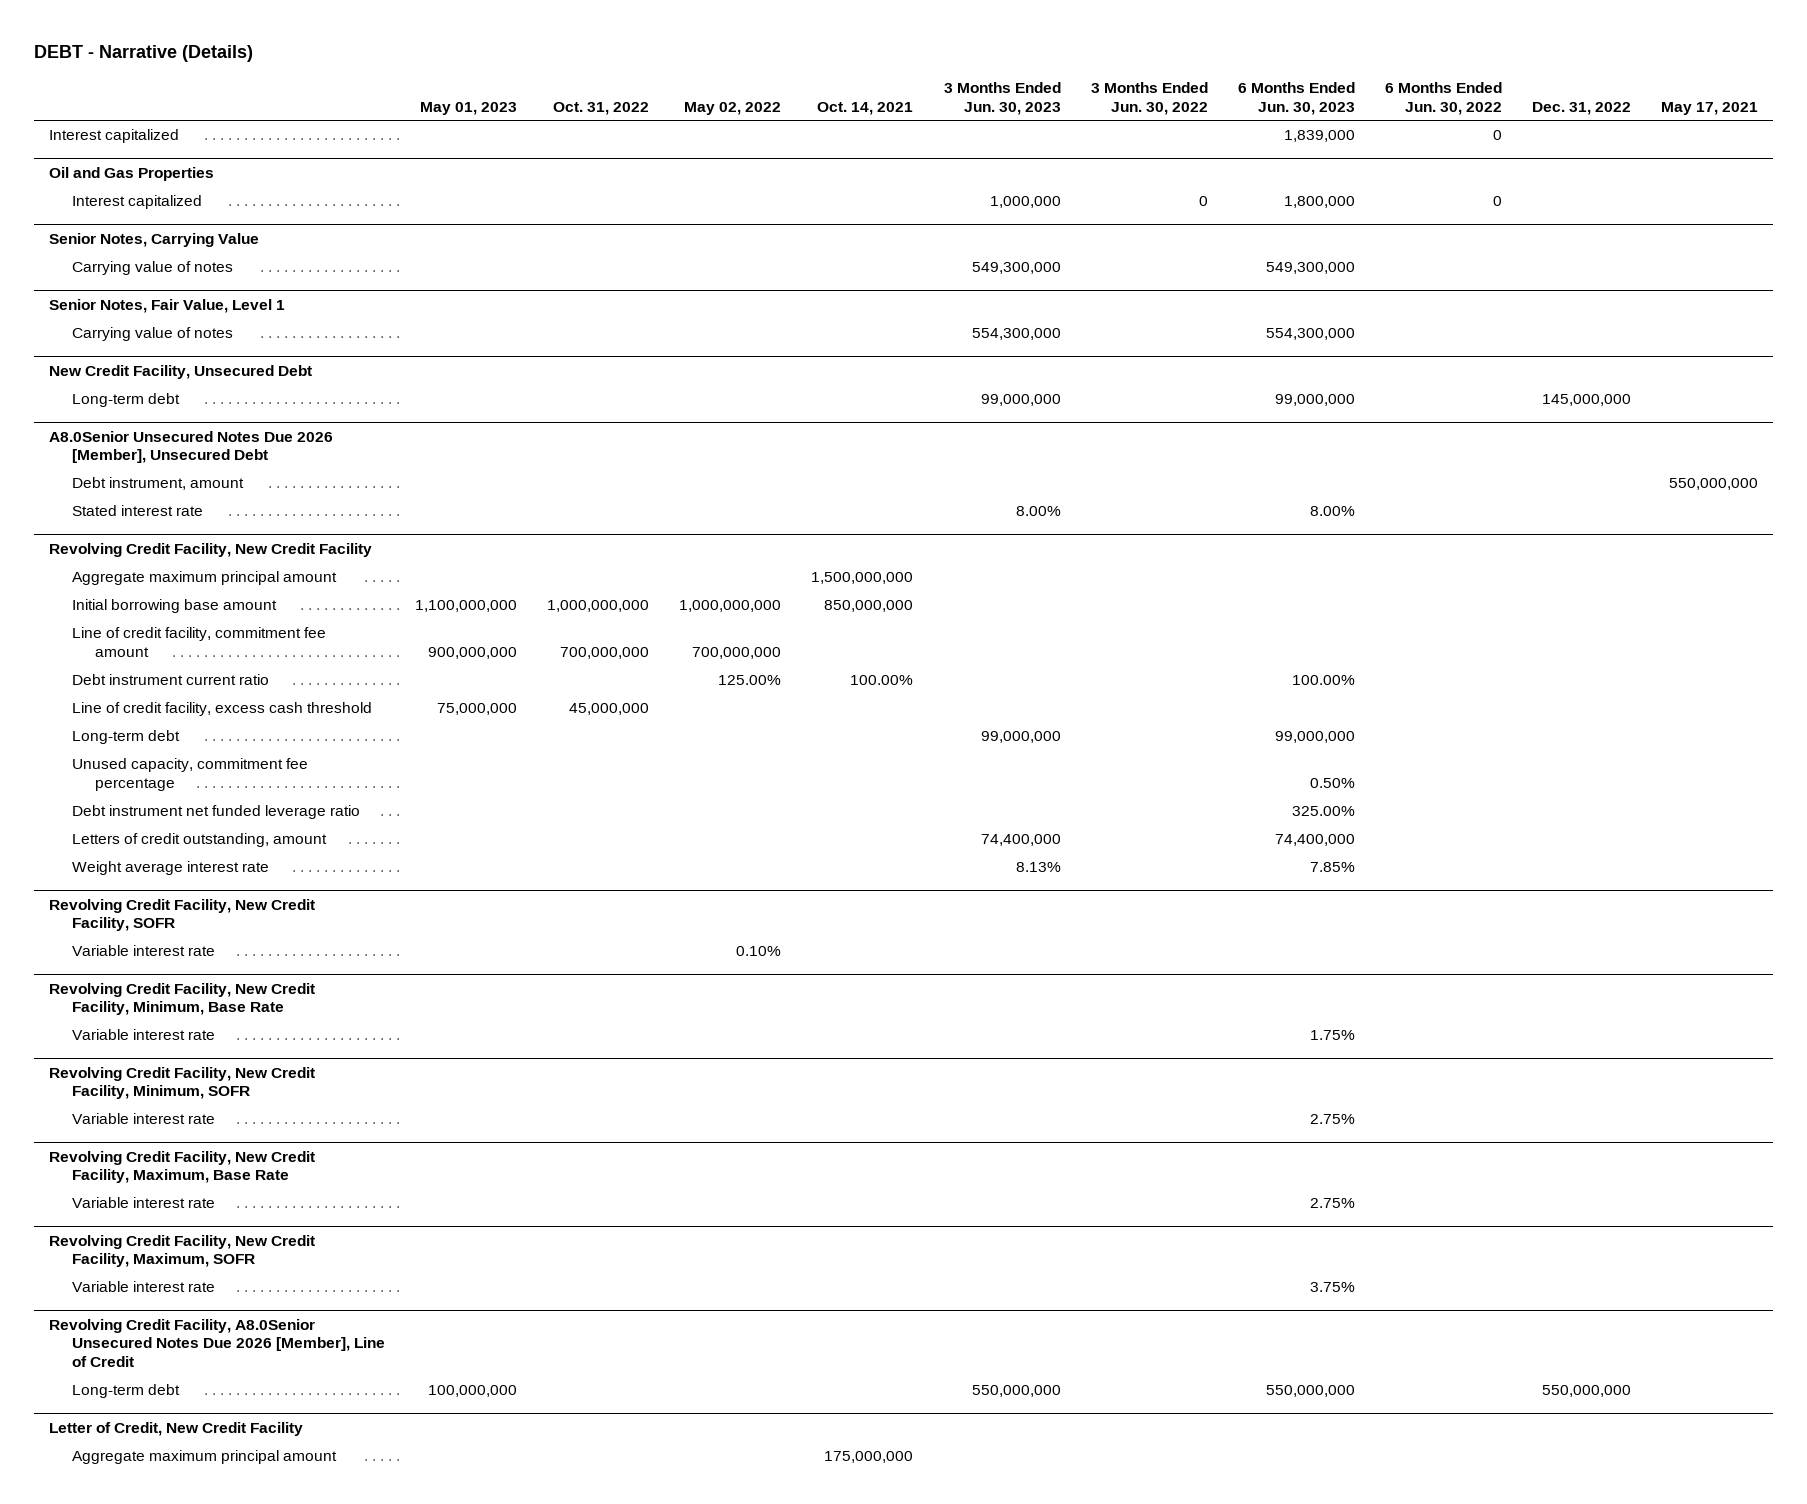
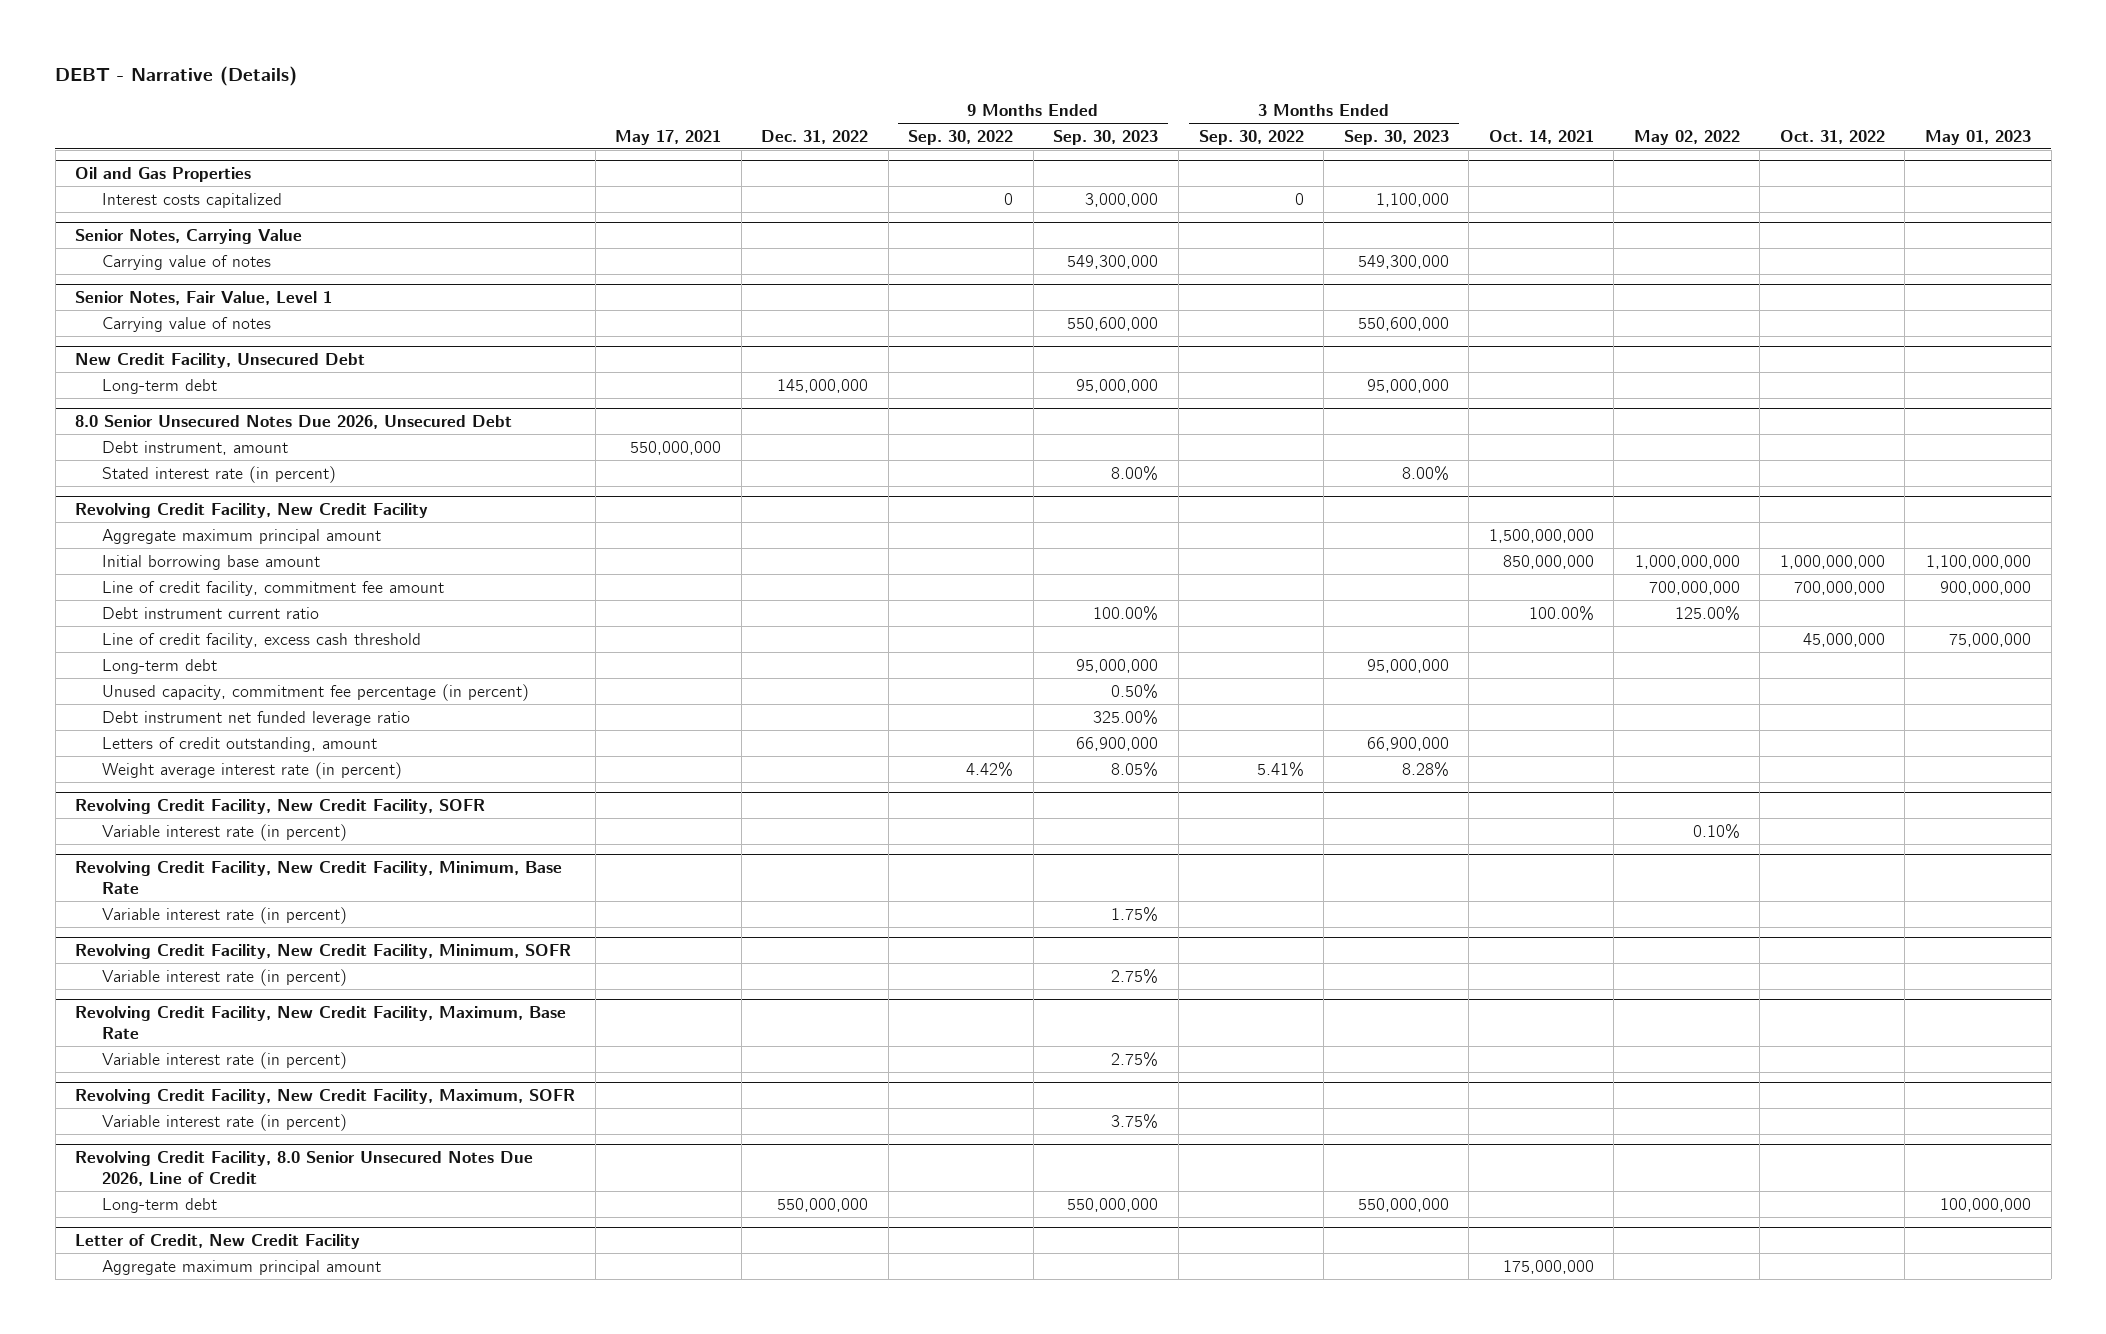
- | May 01, 2023 | Oct. 31, 2022 | May 02, 2022 | Oct. 14, 2021 | 3 Months Ended Jun. 30, 2023 | 3 Months Ended Jun. 30, 2022 | 6 Months Ended Jun. 30, 2023 | 6 Months Ended Jun. 30, 2022 | Dec. 31, 2022 | May 17, 2021
+ | May 17, 2021 | Dec. 31, 2022 | 9 Months Ended Sep. 30, 2022 | 9 Months Ended Sep. 30, 2023 | 3 Months Ended Sep. 30, 2022 | 3 Months Ended Sep. 30, 2023 | Oct. 14, 2021 | May 02, 2022 | Oct. 31, 2022 | May 01, 2023
- Interest capitalized | | | | | | | 1,839,000 | 0 | |
@ Oil and Gas Properties
- Interest capitalized | | | | | 1,000,000 | 0 | 1,800,000 | 0 | |
+ Interest costs capitalized | | | 0 | 3,000,000 | 0 | 1,100,000 | | | |
- A8.0Senior Unsecured Notes Due 2026 [Member], Unsecured Debt
+ 8.0 Senior Unsecured Notes Due 2026, Unsecured Debt
- Stated interest rate | | | | | 8.00% | | 8.00% | | |
+ Stated interest rate (in percent) | | | | 8.00% | | 8.00% | | | |
@ Revolving Credit Facility, New Credit Facility
- Unused capacity, commitment fee percentage | | | | | | | 0.50% | | |
+ Unused capacity, commitment fee percentage (in percent) | | | | 0.50% | | | | | |
- Weight average interest rate | | | | | 8.13% | | 7.85% | | |
+ Weight average interest rate (in percent) | | | 4.42% | 8.05% | 5.41% | 8.28% | | | |
@ Revolving Credit Facility, New Credit Facility, SOFR
- Variable interest rate | | | 0.10% | | | | | | |
+ Variable interest rate (in percent) | | | | | | | | 0.10% | |
@ Revolving Credit Facility, New Credit Facility, Minimum, Base Rate
- Variable interest rate | | | | | | | 1.75% | | |
+ Variable interest rate (in percent) | | | | 1.75% | | | | | |
@ Revolving Credit Facility, New Credit Facility, Minimum, SOFR
- Variable interest rate | | | | | | | 2.75% | | |
+ Variable interest rate (in percent) | | | | 2.75% | | | | | |
@ Revolving Credit Facility, New Credit Facility, Maximum, Base Rate
- Variable interest rate | | | | | | | 2.75% | | |
+ Variable interest rate (in percent) | | | | 2.75% | | | | | |
@ Revolving Credit Facility, New Credit Facility, Maximum, SOFR
- Variable interest rate | | | | | | | 3.75% | | |
- Revolving Credit Facility, A8.0Senior Unsecured Notes Due 2026 [Member], Line of Credit
@ Revolving Credit Facility, New Credit Facility, Maximum, SOFR
+ Variable interest rate (in percent) | | | | 3.75% | | | | | |
+ Revolving Credit Facility, 8.0 Senior Unsecured Notes Due 2026, Line of Credit

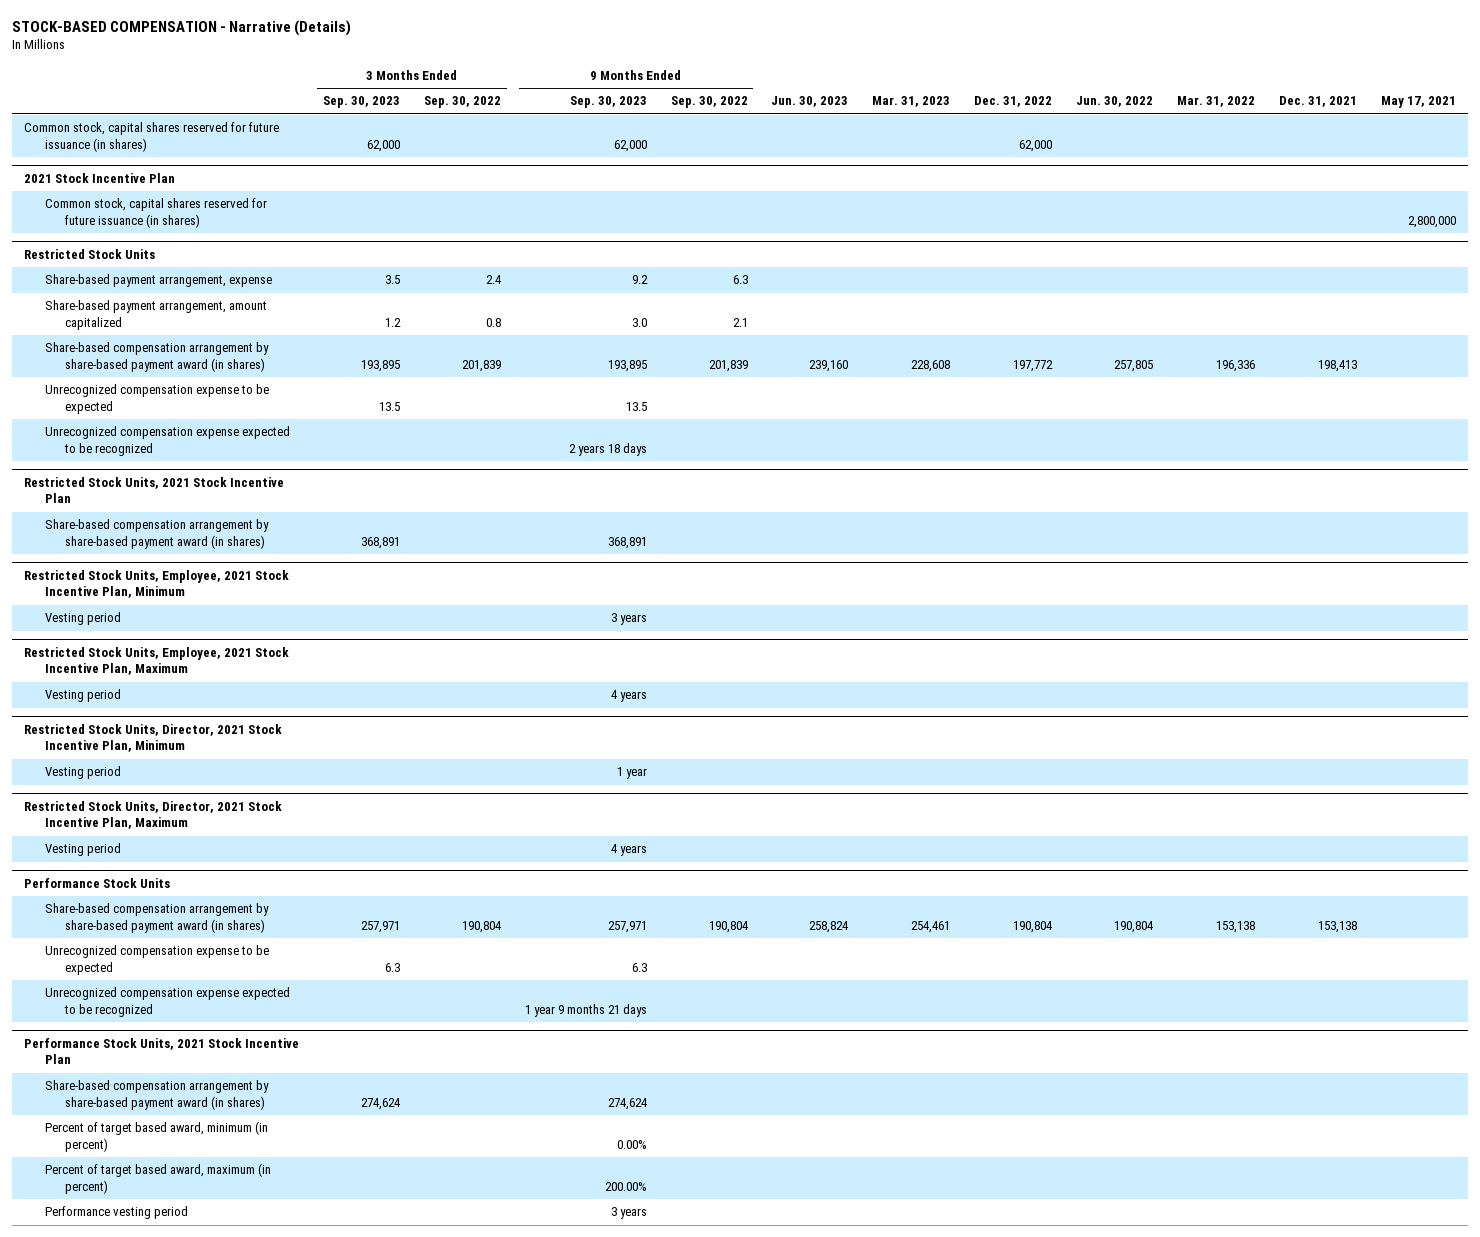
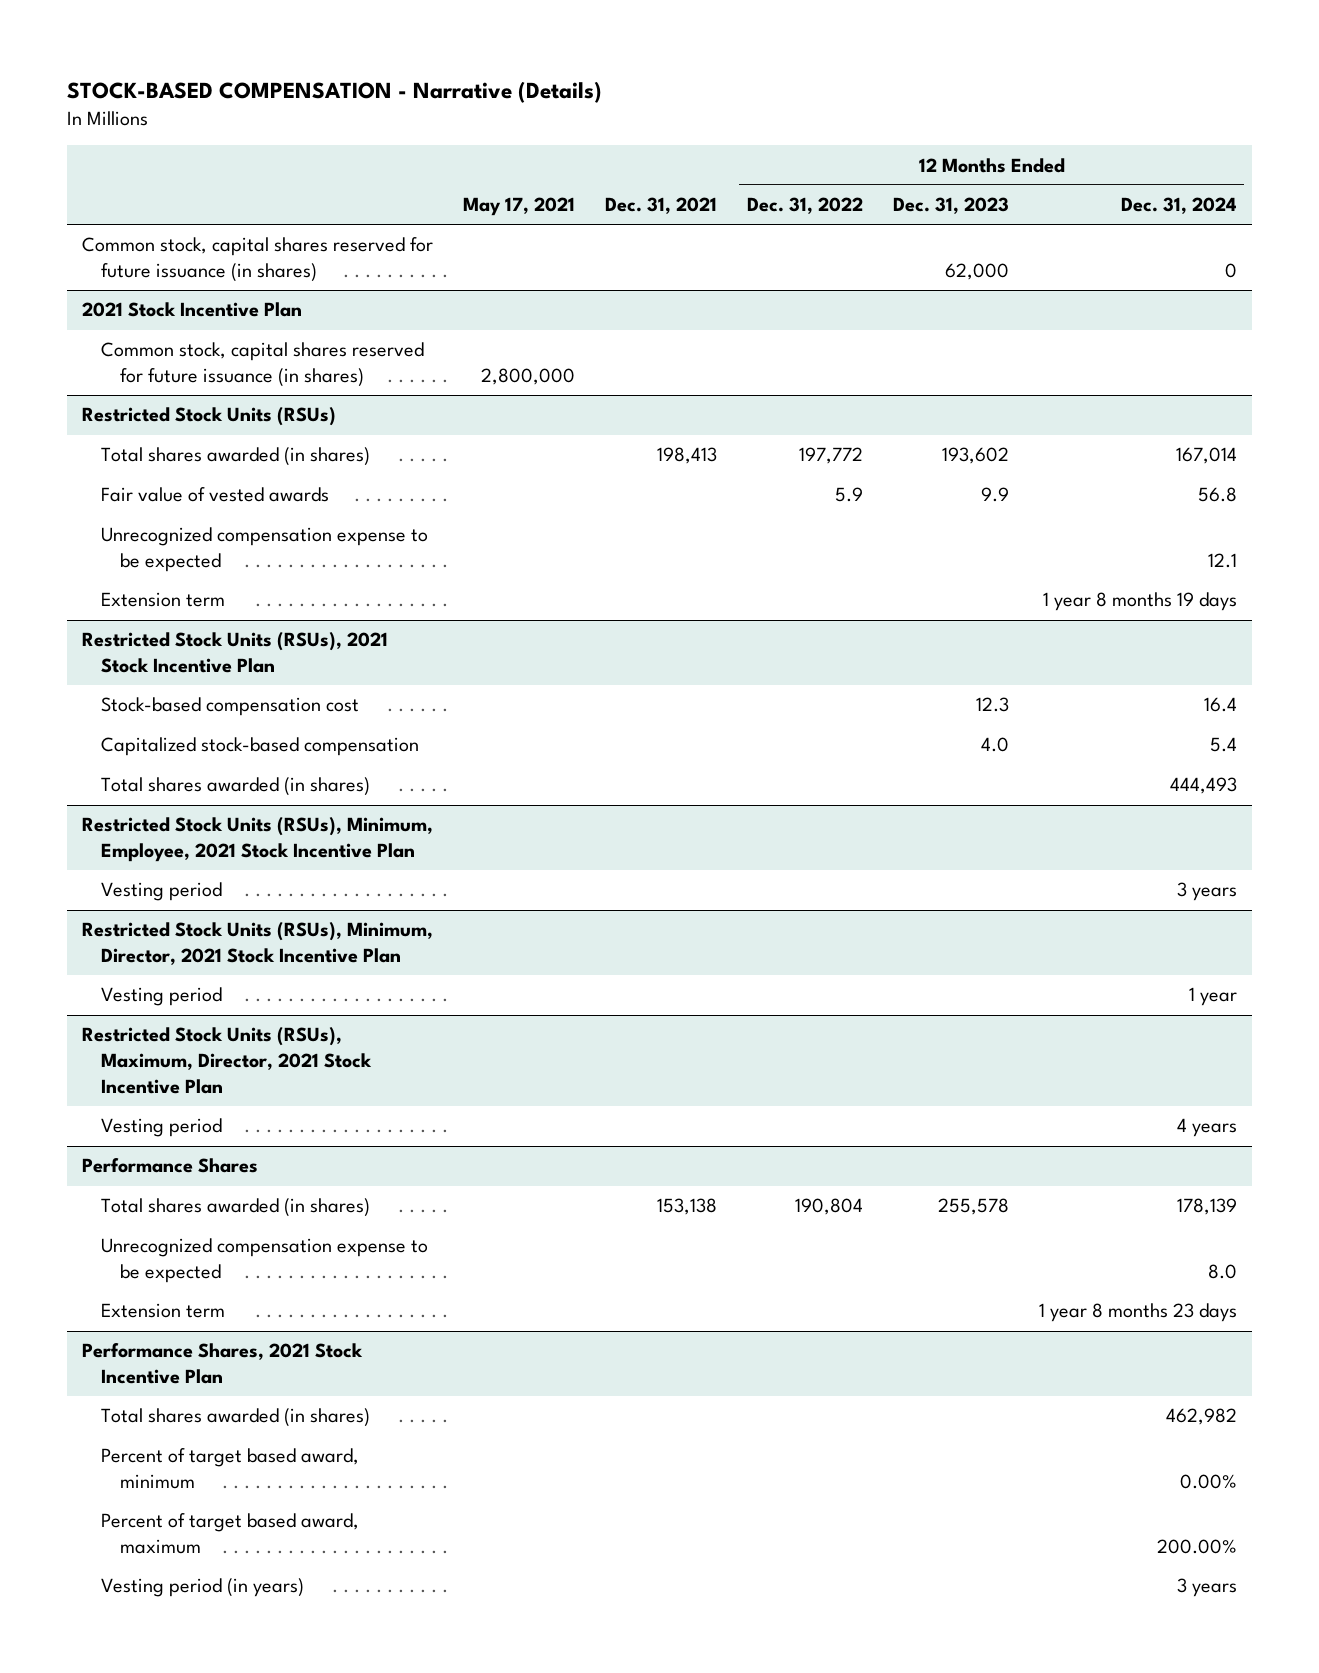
- | 3 Months Ended Sep. 30, 2023 | 3 Months Ended Sep. 30, 2022 | 9 Months Ended Sep. 30, 2023 | 9 Months Ended Sep. 30, 2022 | Jun. 30, 2023 | Mar. 31, 2023 | Dec. 31, 2022 | Jun. 30, 2022 | Mar. 31, 2022 | Dec. 31, 2021 | May 17, 2021
+ | May 17, 2021 | Dec. 31, 2021 | 12 Months Ended Dec. 31, 2022 | 12 Months Ended Dec. 31, 2023 | 12 Months Ended Dec. 31, 2024
- Restricted Stock Units
- Share-based payment arrangement, expense | 3.5 | 2.4 | 9.2 | 6.3 | | | | | | |
- Share-based payment arrangement, amount capitalized | 1.2 | 0.8 | 3.0 | 2.1 | | | | | | |
- Share-based compensation arrangement by share-based payment award (in shares) | 193,895 | 201,839 | 193,895 | 201,839 | 239,160 | 228,608 | 197,772 | 257,805 | 196,336 | 198,413 |
+ Restricted Stock Units (RSUs)
+ Total shares awarded (in shares) | | 198,413 | 197,772 | 193,602 | 167,014
+ Fair value of vested awards | | | 5.9 | 9.9 | 56.8
- Unrecognized compensation expense expected to be recognized | | | 2 years 18 days | | | | | | | |
- Restricted Stock Units, 2021 Stock Incentive Plan
- Share-based compensation arrangement by share-based payment award (in shares) | 368,891 | | 368,891 | | | | | | | |
- Restricted Stock Units, Employee, 2021 Stock Incentive Plan, Minimum
+ Extension term | | | | | 1 year 8 months 19 days
+ Restricted Stock Units (RSUs), 2021 Stock Incentive Plan
+ Stock-based compensation cost | | | | 12.3 | 16.4
+ Capitalized stock-based compensation | | | | 4.0 | 5.4
+ Total shares awarded (in shares) | | | | | 444,493
+ Restricted Stock Units (RSUs), Minimum, Employee, 2021 Stock Incentive Plan
- Restricted Stock Units, Employee, 2021 Stock Incentive Plan, Maximum
- Vesting period | | | 4 years | | | | | | | |
- Restricted Stock Units, Director, 2021 Stock Incentive Plan, Minimum
+ Restricted Stock Units (RSUs), Minimum, Director, 2021 Stock Incentive Plan
- Restricted Stock Units, Director, 2021 Stock Incentive Plan, Maximum
+ Restricted Stock Units (RSUs), Maximum, Director, 2021 Stock Incentive Plan
- Performance Stock Units
- Share-based compensation arrangement by share-based payment award (in shares) | 257,971 | 190,804 | 257,971 | 190,804 | 258,824 | 254,461 | 190,804 | 190,804 | 153,138 | 153,138 |
+ Performance Shares
+ Total shares awarded (in shares) | | 153,138 | 190,804 | 255,578 | 178,139
- Unrecognized compensation expense expected to be recognized | | | 1 year 9 months 21 days | | | | | | | |
- Performance Stock Units, 2021 Stock Incentive Plan
- Share-based compensation arrangement by share-based payment award (in shares) | 274,624 | | 274,624 | | | | | | | |
- Percent of target based award, minimum (in percent) | | | 0.00% | | | | | | | |
- Percent of target based award, maximum (in percent) | | | 200.00% | | | | | | | |
- Performance vesting period | | | 3 years | | | | | | | |
+ Extension term | | | | | 1 year 8 months 23 days
+ Performance Shares, 2021 Stock Incentive Plan
+ Total shares awarded (in shares) | | | | | 462,982
+ Percent of target based award, minimum | | | | | 0.00%
+ Percent of target based award, maximum | | | | | 200.00%
+ Vesting period (in years) | | | | | 3 years

